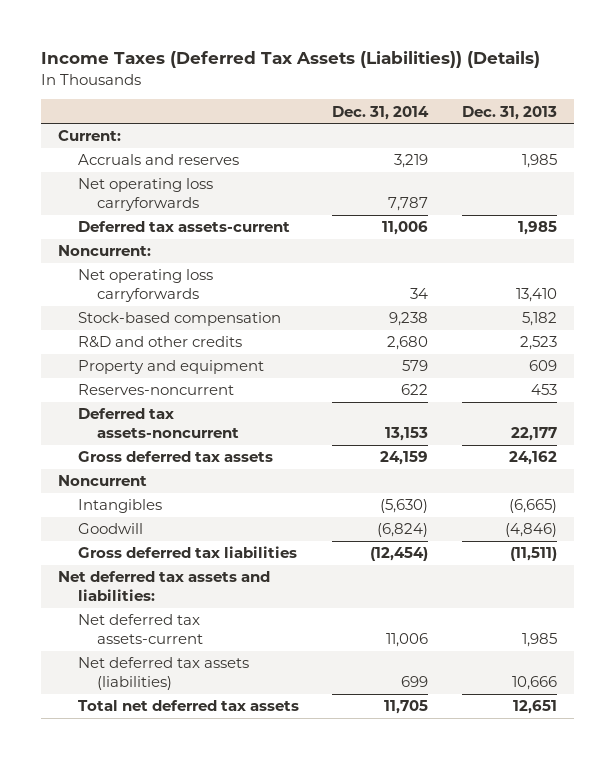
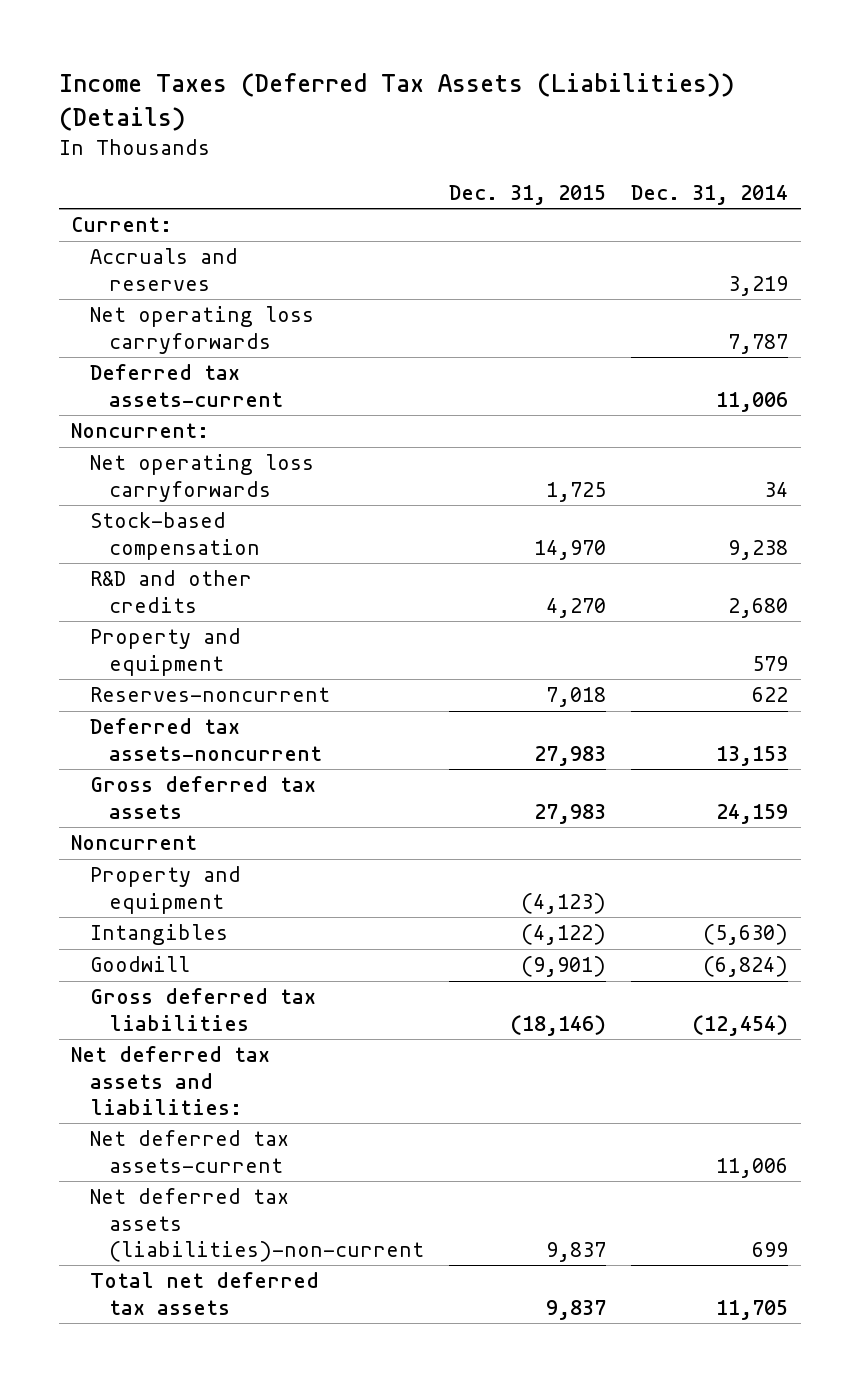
- | Dec. 31, 2014 | Dec. 31, 2013
+ | Dec. 31, 2015 | Dec. 31, 2014
+ Property and equipment | (4,123) |
- Net deferred tax assets (liabilities) | 699 | 10,666
+ Net deferred tax assets (liabilities)-non-current | 9,837 | 699

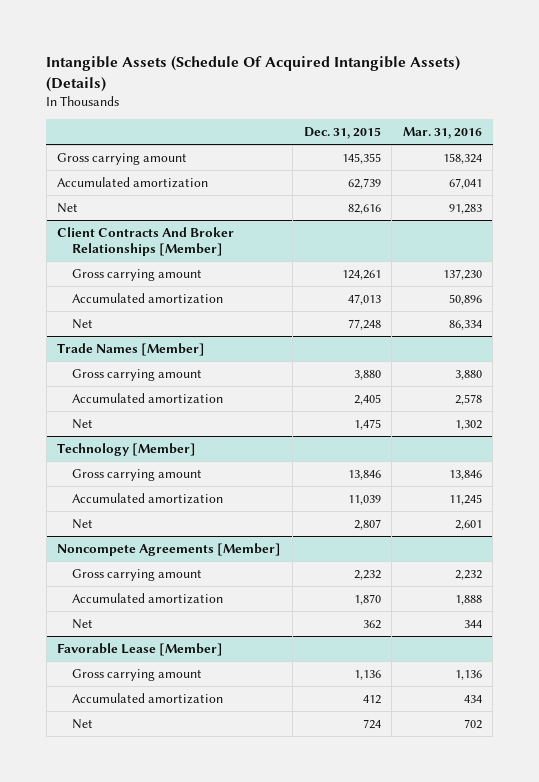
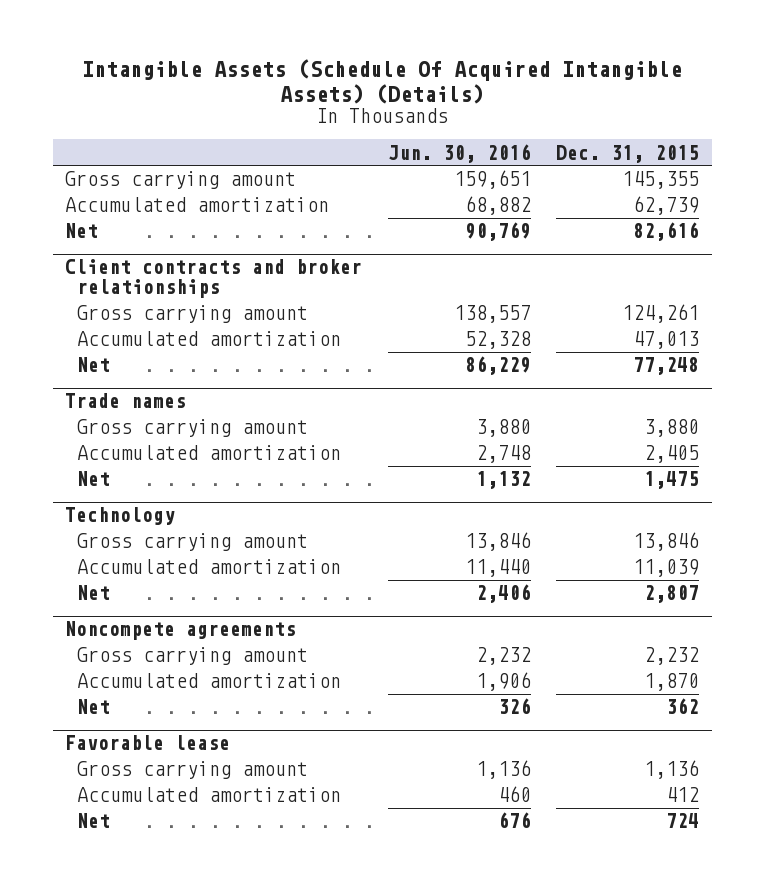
- | Dec. 31, 2015 | Mar. 31, 2016
+ | Jun. 30, 2016 | Dec. 31, 2015
- Client Contracts And Broker Relationships [Member]
+ Client contracts and broker relationships
- Trade Names [Member]
+ Trade names
- Technology [Member]
+ Technology
- Noncompete Agreements [Member]
+ Noncompete agreements
- Favorable Lease [Member]
+ Favorable lease

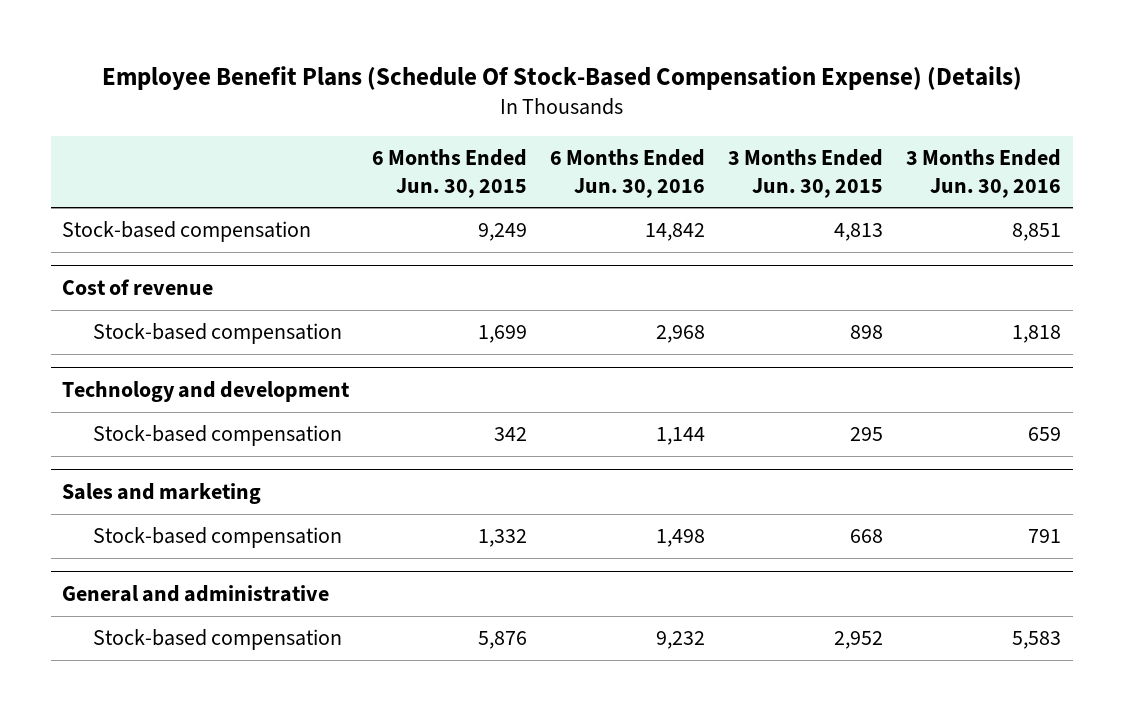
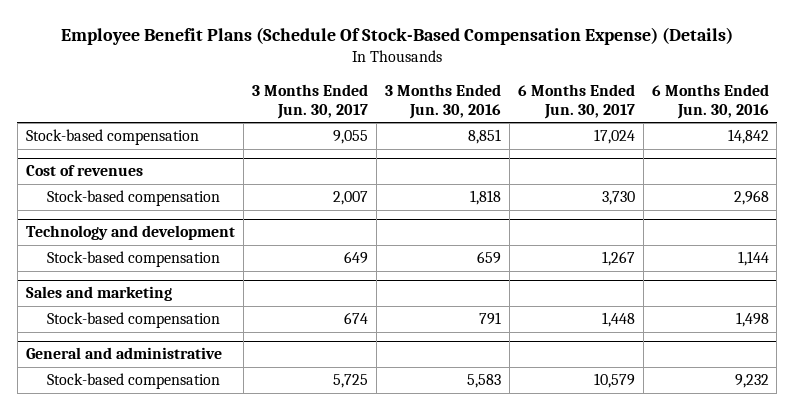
- | 6 Months Ended Jun. 30, 2015 | 6 Months Ended Jun. 30, 2016 | 3 Months Ended Jun. 30, 2015 | 3 Months Ended Jun. 30, 2016
+ | 3 Months Ended Jun. 30, 2017 | 3 Months Ended Jun. 30, 2016 | 6 Months Ended Jun. 30, 2017 | 6 Months Ended Jun. 30, 2016
- Cost of revenue
+ Cost of revenues

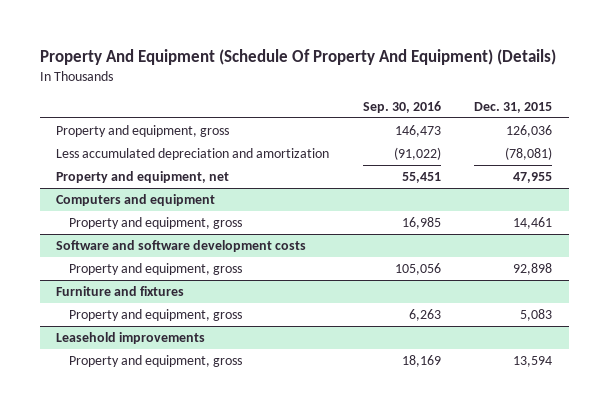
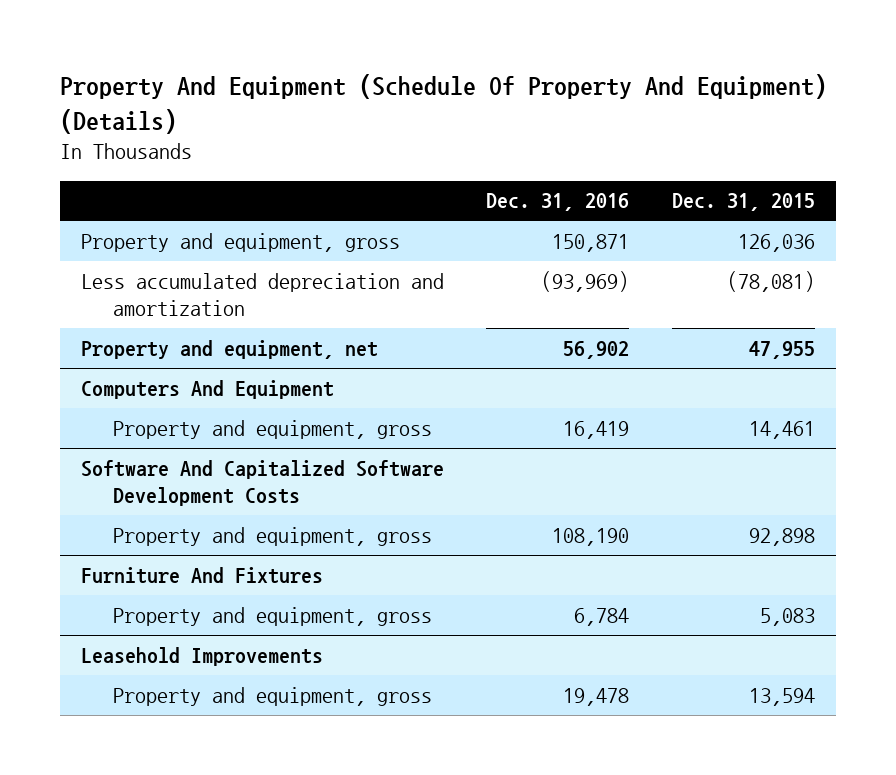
- | Sep. 30, 2016 | Dec. 31, 2015
+ | Dec. 31, 2016 | Dec. 31, 2015
- Computers and equipment
+ Computers And Equipment
- Software and software development costs
+ Software And Capitalized Software Development Costs
- Furniture and fixtures
+ Furniture And Fixtures
- Leasehold improvements
+ Leasehold Improvements

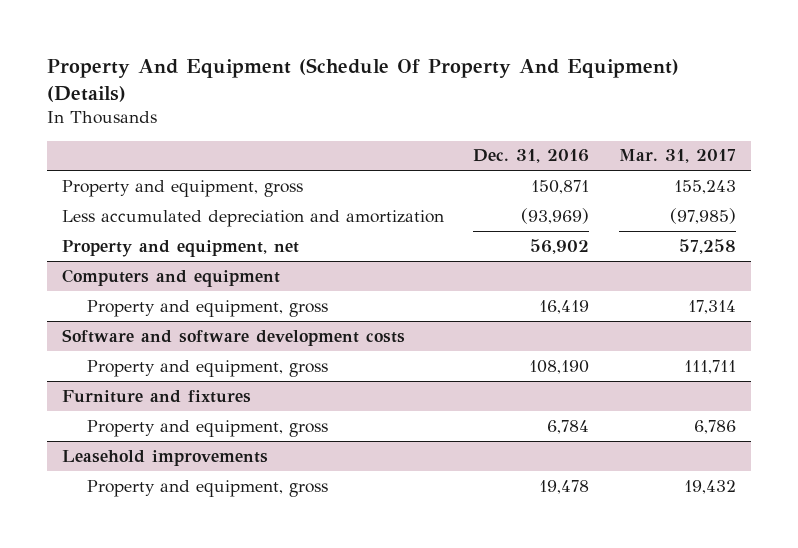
- | Dec. 31, 2016 | Dec. 31, 2015
+ | Dec. 31, 2016 | Mar. 31, 2017
- Computers And Equipment
+ Computers and equipment
- Software And Capitalized Software Development Costs
+ Software and software development costs
- Furniture And Fixtures
+ Furniture and fixtures
- Leasehold Improvements
+ Leasehold improvements

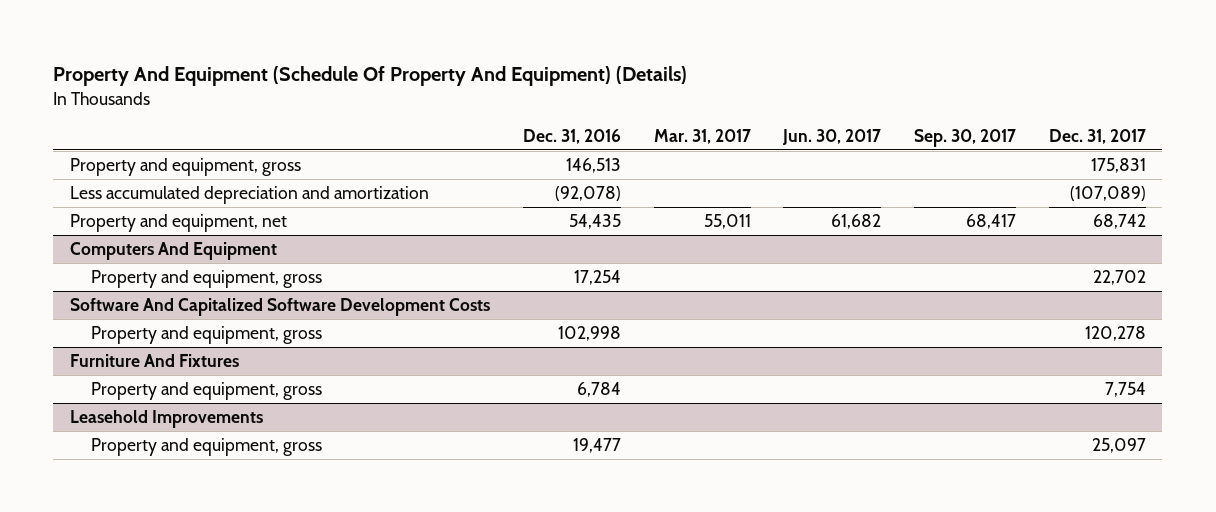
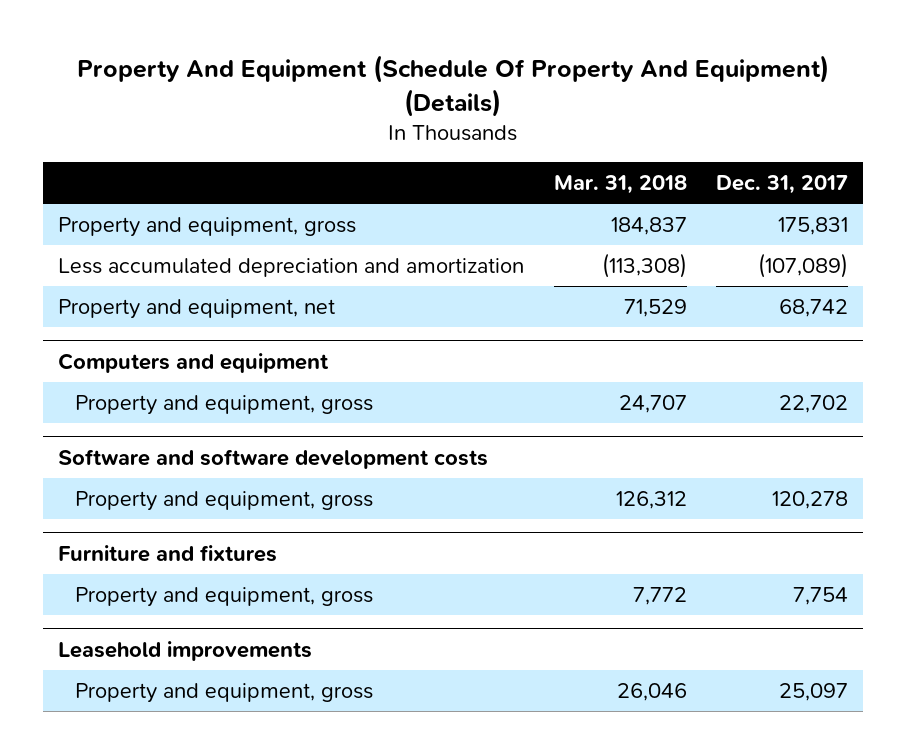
- | Dec. 31, 2016 | Mar. 31, 2017 | Jun. 30, 2017 | Sep. 30, 2017 | Dec. 31, 2017
+ | Mar. 31, 2018 | Dec. 31, 2017
- Computers And Equipment
+ Computers and equipment
- Software And Capitalized Software Development Costs
+ Software and software development costs
- Furniture And Fixtures
+ Furniture and fixtures
- Leasehold Improvements
+ Leasehold improvements

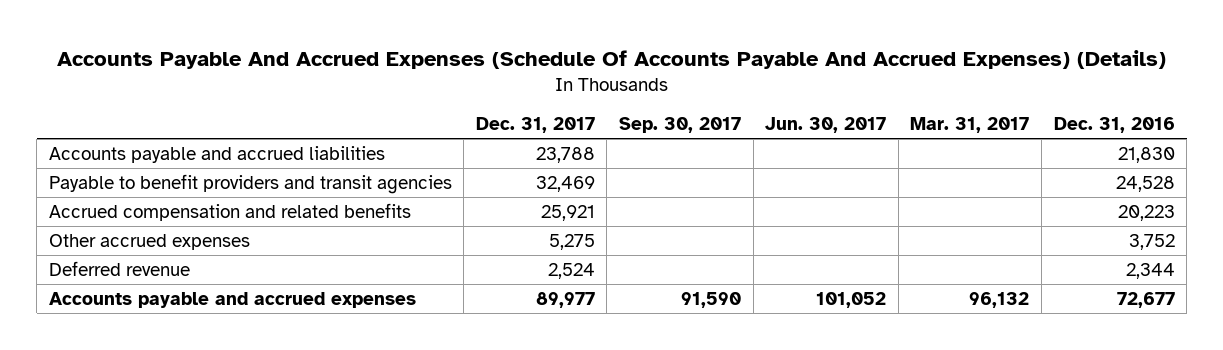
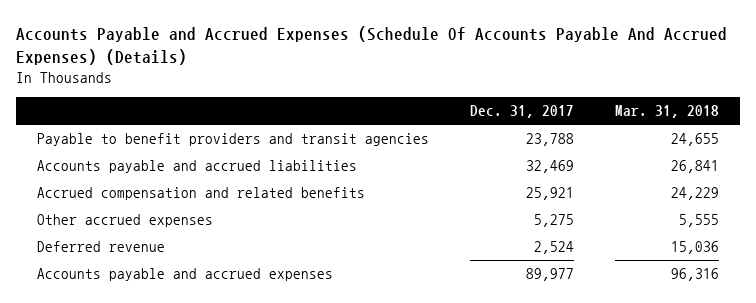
- Accounts Payable And Accrued Expenses (Schedule Of Accounts Payable And Accrued Expenses) (Details)
+ Accounts Payable and Accrued Expenses (Schedule Of Accounts Payable And Accrued Expenses) (Details)
- | Dec. 31, 2017 | Sep. 30, 2017 | Jun. 30, 2017 | Mar. 31, 2017 | Dec. 31, 2016
+ | Dec. 31, 2017 | Mar. 31, 2018
- Accounts payable and accrued liabilities | 23,788 | | | | 21,830
- Payable to benefit providers and transit agencies | 32,469 | | | | 24,528
+ Payable to benefit providers and transit agencies | 23,788 | 24,655
+ Accounts payable and accrued liabilities | 32,469 | 26,841

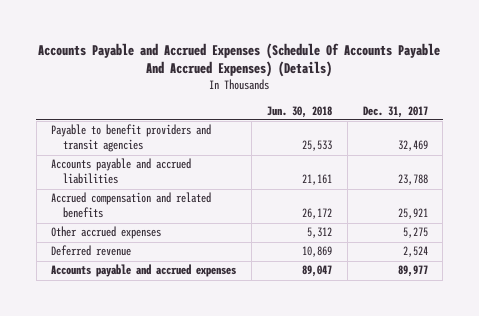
- | Dec. 31, 2017 | Mar. 31, 2018
+ | Jun. 30, 2018 | Dec. 31, 2017
- Payable to benefit providers and transit agencies | 23,788 | 24,655
- Accounts payable and accrued liabilities | 32,469 | 26,841
+ Payable to benefit providers and transit agencies | 25,533 | 32,469
+ Accounts payable and accrued liabilities | 21,161 | 23,788

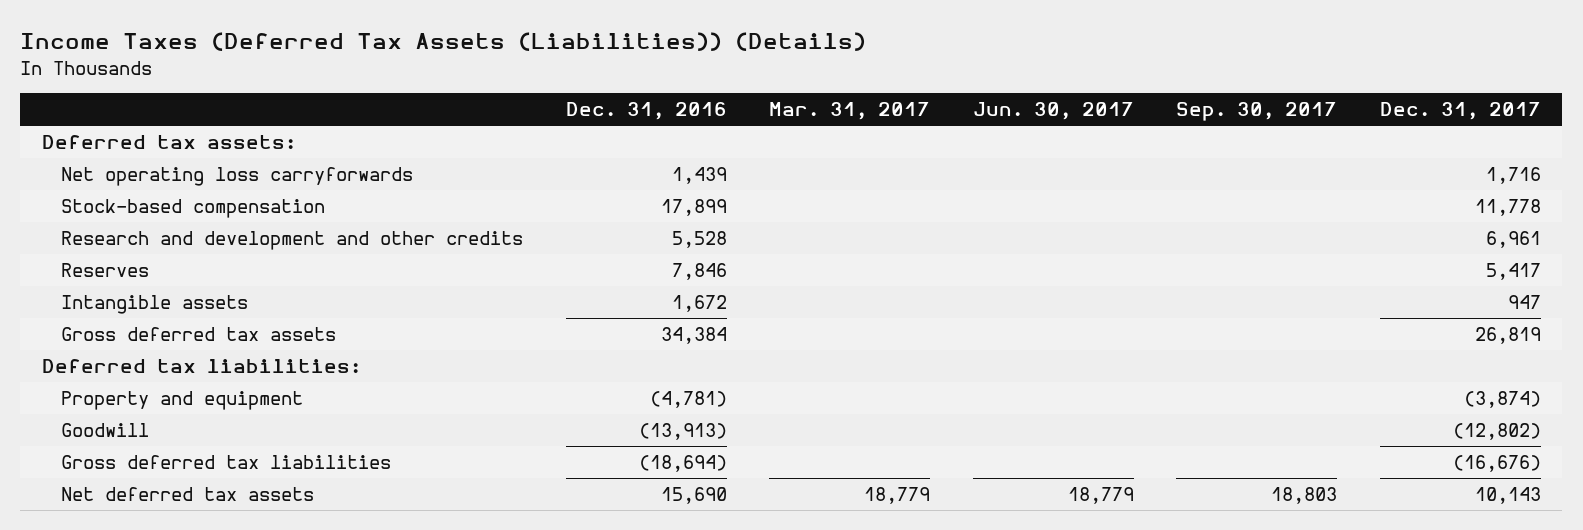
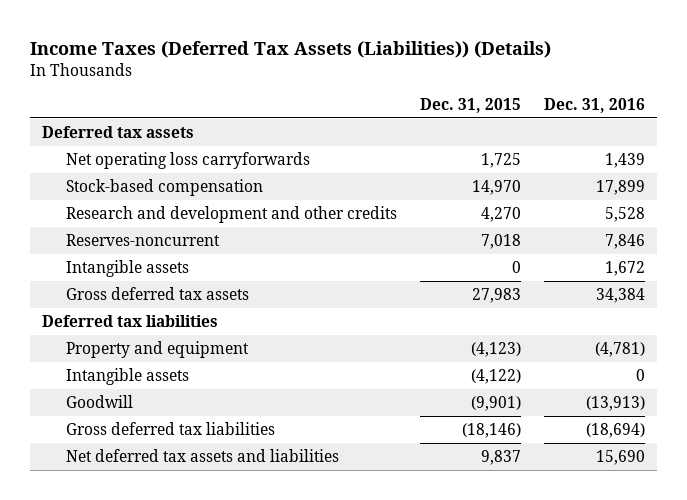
- | Dec. 31, 2016 | Mar. 31, 2017 | Jun. 30, 2017 | Sep. 30, 2017 | Dec. 31, 2017
+ | Dec. 31, 2015 | Dec. 31, 2016
- Deferred tax assets:
+ Deferred tax assets
- Reserves | 7,846 | | | | 5,417
+ Reserves-noncurrent | 7,018 | 7,846
- Deferred tax liabilities:
+ Deferred tax liabilities
+ Intangible assets | (4,122) | 0
- Net deferred tax assets | 15,690 | 18,779 | 18,779 | 18,803 | 10,143
+ Net deferred tax assets and liabilities | 9,837 | 15,690

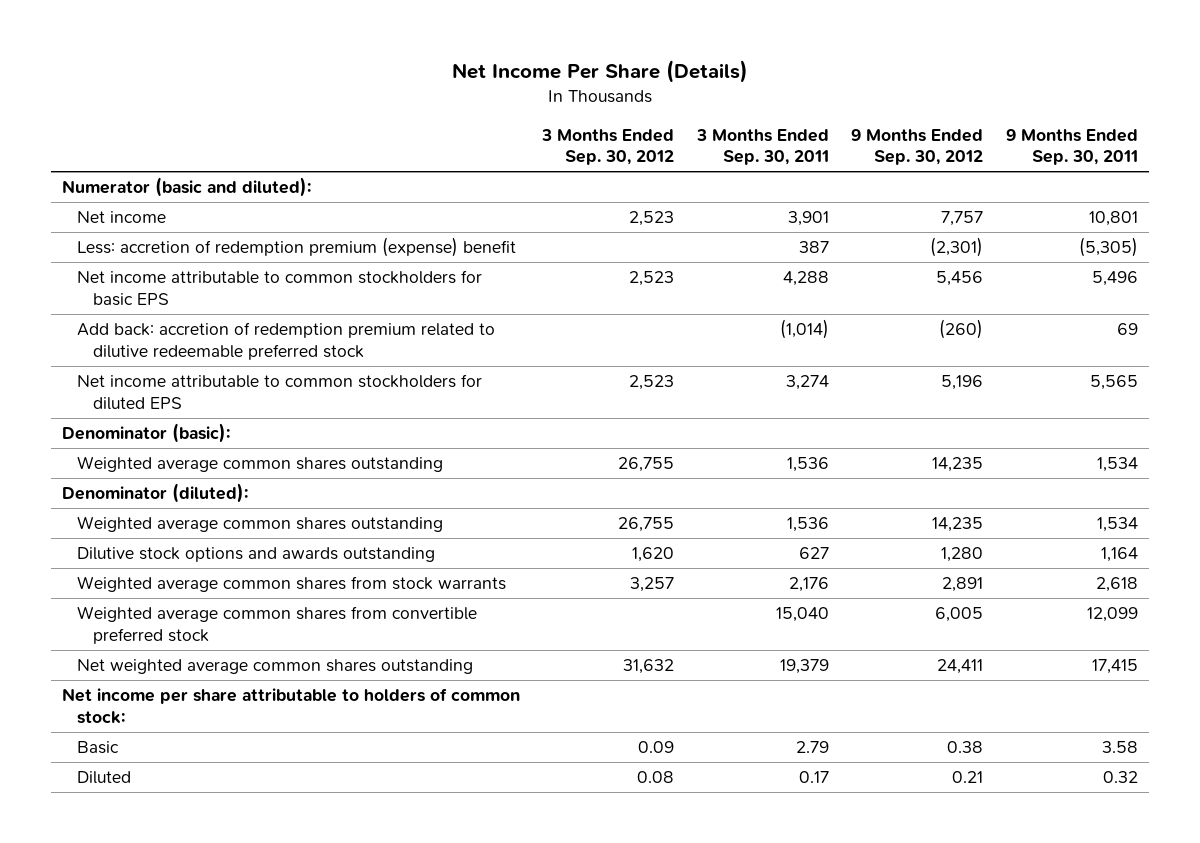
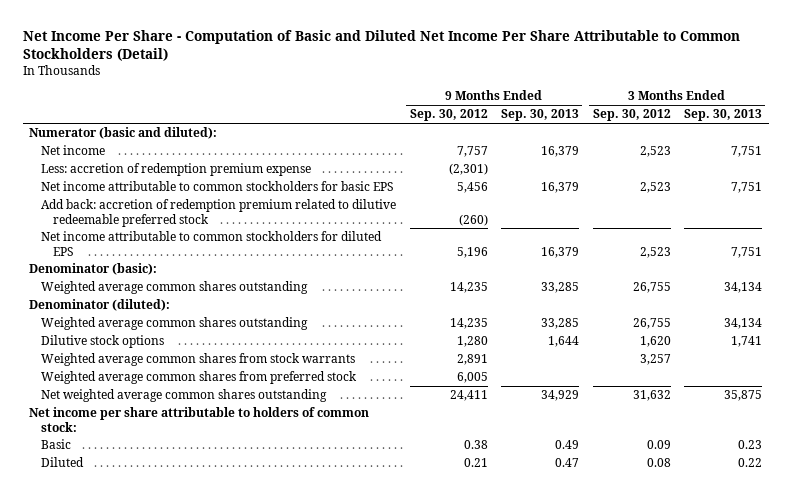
- Net Income Per Share (Details)
+ Net Income Per Share - Computation of Basic and Diluted Net Income Per Share Attributable to Common Stockholders (Detail)
- | 3 Months Ended Sep. 30, 2012 | 3 Months Ended Sep. 30, 2011 | 9 Months Ended Sep. 30, 2012 | 9 Months Ended Sep. 30, 2011
+ | 9 Months Ended Sep. 30, 2012 | 9 Months Ended Sep. 30, 2013 | 3 Months Ended Sep. 30, 2012 | 3 Months Ended Sep. 30, 2013
- Less: accretion of redemption premium (expense) benefit | | 387 | (2,301) | (5,305)
+ Less: accretion of redemption premium expense | (2,301) | | |
- Dilutive stock options and awards outstanding | 1,620 | 627 | 1,280 | 1,164
+ Dilutive stock options | 1,280 | 1,644 | 1,620 | 1,741
- Weighted average common shares from convertible preferred stock | | 15,040 | 6,005 | 12,099
+ Weighted average common shares from preferred stock | 6,005 | | |

